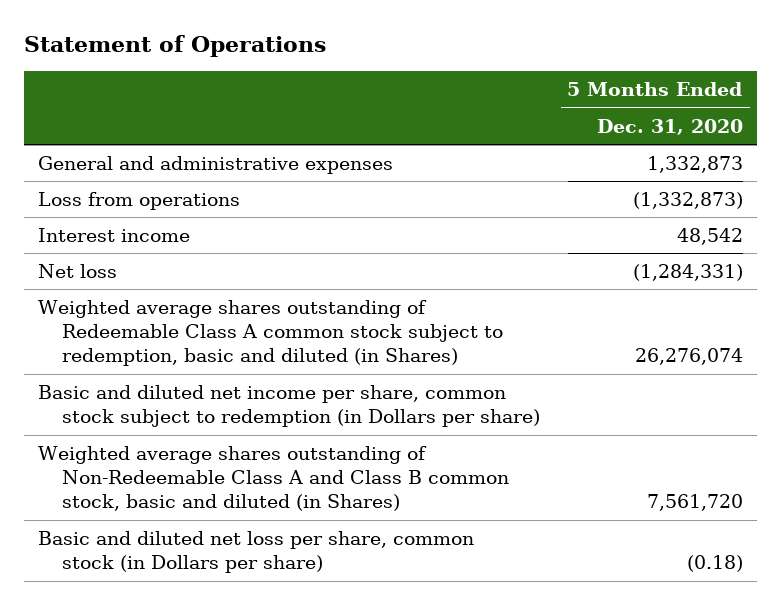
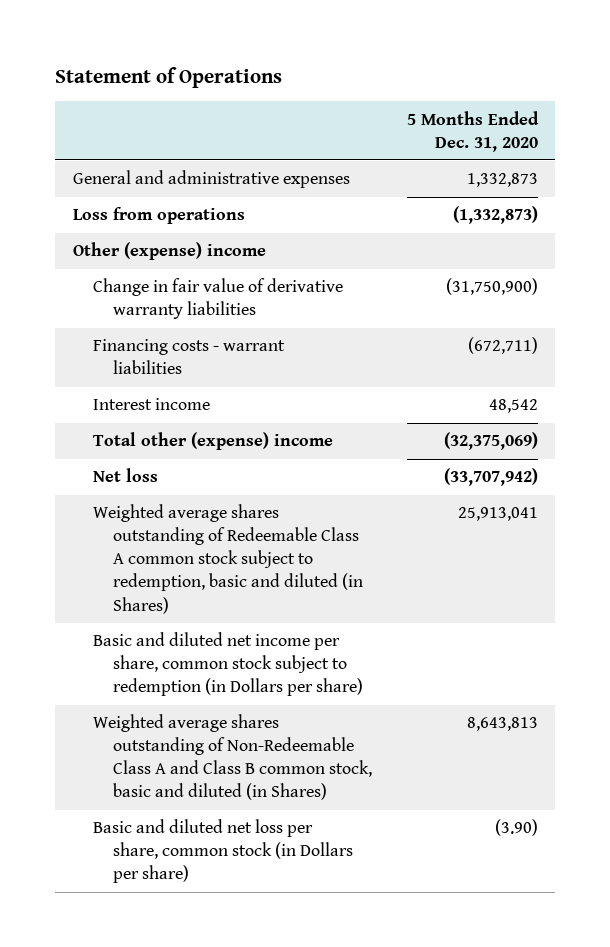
+ Other (expense) income
+ Change in fair value of derivative warranty liabilities | (31,750,900)
+ Financing costs - warrant liabilities | (672,711)
- Net loss | (1,284,331)
- Weighted average shares outstanding of Redeemable Class A common stock subject to redemption, basic and diluted (in Shares) | 26,276,074
+ Total other (expense) income | (32,375,069)
+ Net loss | (33,707,942)
+ Weighted average shares outstanding of Redeemable Class A common stock subject to redemption, basic and diluted (in Shares) | 25,913,041
- Weighted average shares outstanding of Non-Redeemable Class A and Class B common stock, basic and diluted (in Shares) | 7,561,720
- Basic and diluted net loss per share, common stock (in Dollars per share) | (0.18)
+ Weighted average shares outstanding of Non-Redeemable Class A and Class B common stock, basic and diluted (in Shares) | 8,643,813
+ Basic and diluted net loss per share, common stock (in Dollars per share) | (3.90)

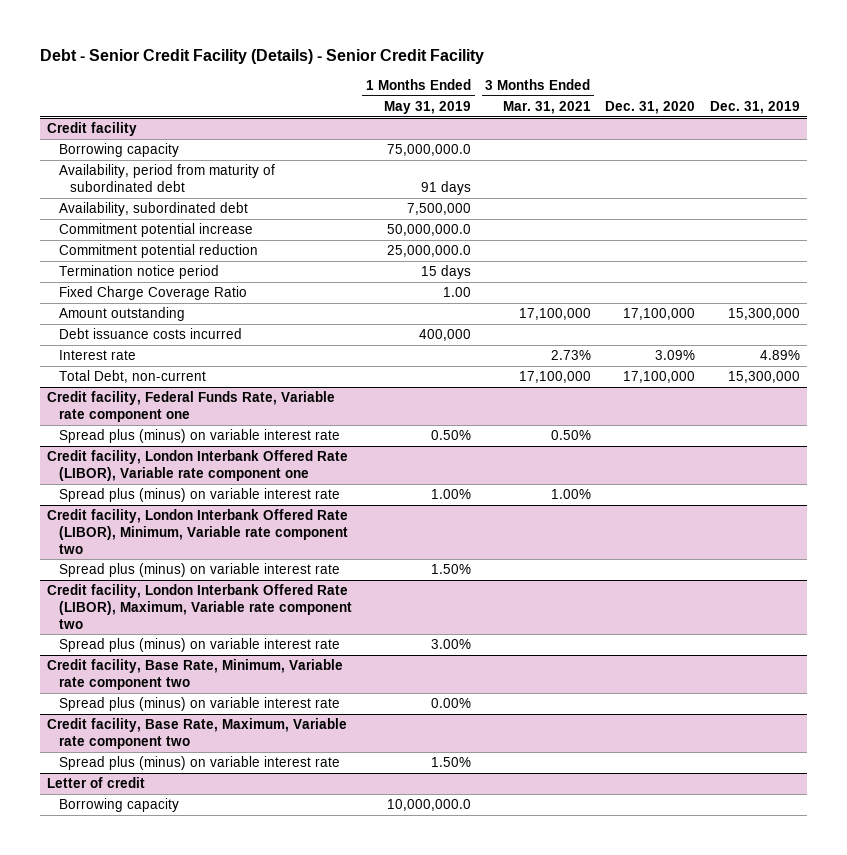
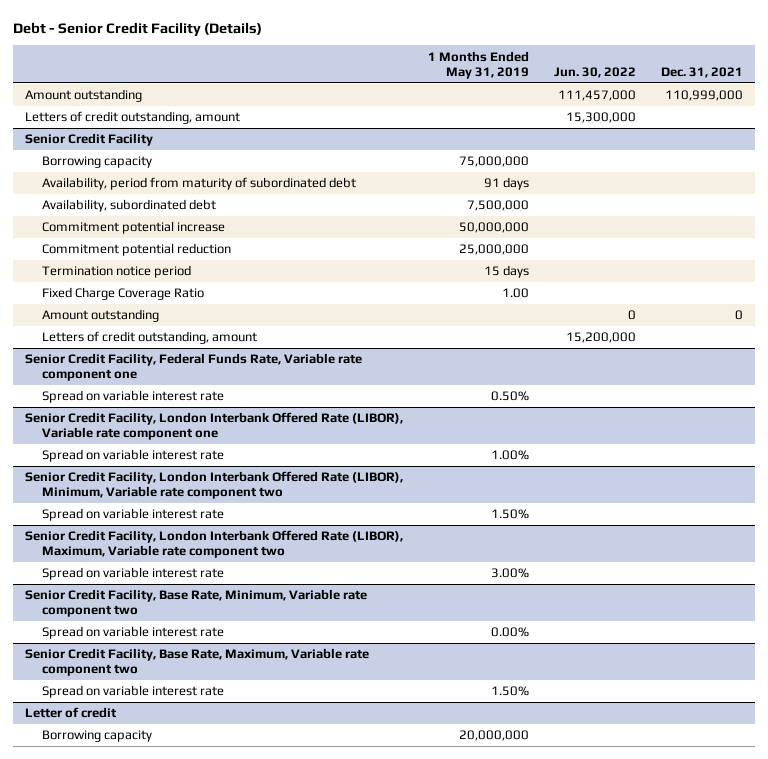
- Debt - Senior Credit Facility (Details) - Senior Credit Facility
+ Debt - Senior Credit Facility (Details)
- | 1 Months Ended May 31, 2019 | 3 Months Ended Mar. 31, 2021 | Dec. 31, 2020 | Dec. 31, 2019
+ | 1 Months Ended May 31, 2019 | Jun. 30, 2022 | Dec. 31, 2021
- Credit facility
- Borrowing capacity | 75,000,000.0 | | |
+ Amount outstanding | | 111,457,000 | 110,999,000
+ Letters of credit outstanding, amount | | 15,300,000 |
+ Senior Credit Facility
+ Borrowing capacity | 75,000,000 | |
- Commitment potential increase | 50,000,000.0 | | |
- Commitment potential reduction | 25,000,000.0 | | |
+ Commitment potential increase | 50,000,000 | |
+ Commitment potential reduction | 25,000,000 | |
- Debt issuance costs incurred | 400,000 | | |
- Interest rate | | 2.73% | 3.09% | 4.89%
- Total Debt, non-current | | 17,100,000 | 17,100,000 | 15,300,000
- Credit facility, Federal Funds Rate, Variable rate component one
- Spread plus (minus) on variable interest rate | 0.50% | 0.50% | |
- Credit facility, London Interbank Offered Rate (LIBOR), Variable rate component one
- Spread plus (minus) on variable interest rate | 1.00% | 1.00% | |
- Credit facility, London Interbank Offered Rate (LIBOR), Minimum, Variable rate component two
- Spread plus (minus) on variable interest rate | 1.50% | | |
- Credit facility, London Interbank Offered Rate (LIBOR), Maximum, Variable rate component two
- Spread plus (minus) on variable interest rate | 3.00% | | |
- Credit facility, Base Rate, Minimum, Variable rate component two
- Spread plus (minus) on variable interest rate | 0.00% | | |
- Credit facility, Base Rate, Maximum, Variable rate component two
- Spread plus (minus) on variable interest rate | 1.50% | | |
+ Letters of credit outstanding, amount | | 15,200,000 |
+ Senior Credit Facility, Federal Funds Rate, Variable rate component one
+ Spread on variable interest rate | 0.50% | |
+ Senior Credit Facility, London Interbank Offered Rate (LIBOR), Variable rate component one
+ Spread on variable interest rate | 1.00% | |
+ Senior Credit Facility, London Interbank Offered Rate (LIBOR), Minimum, Variable rate component two
+ Spread on variable interest rate | 1.50% | |
+ Senior Credit Facility, London Interbank Offered Rate (LIBOR), Maximum, Variable rate component two
+ Spread on variable interest rate | 3.00% | |
+ Senior Credit Facility, Base Rate, Minimum, Variable rate component two
+ Spread on variable interest rate | 0.00% | |
+ Senior Credit Facility, Base Rate, Maximum, Variable rate component two
+ Spread on variable interest rate | 1.50% | |
@ Letter of credit
- Borrowing capacity | 10,000,000.0 | | |
+ Borrowing capacity | 20,000,000 | |

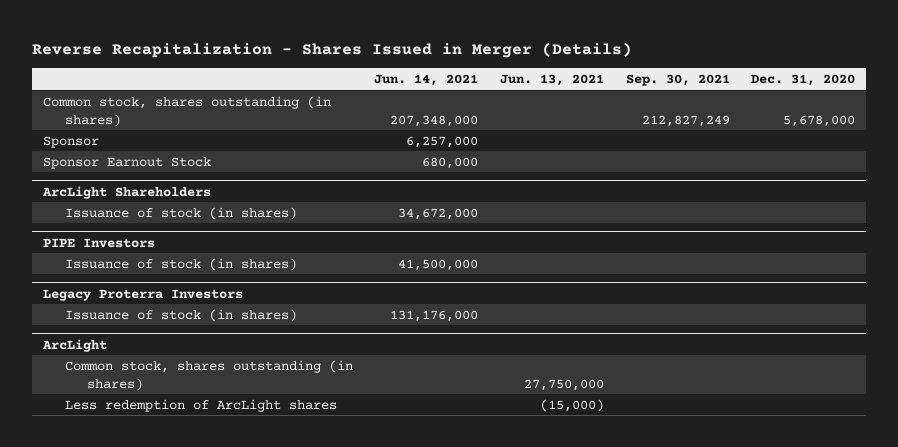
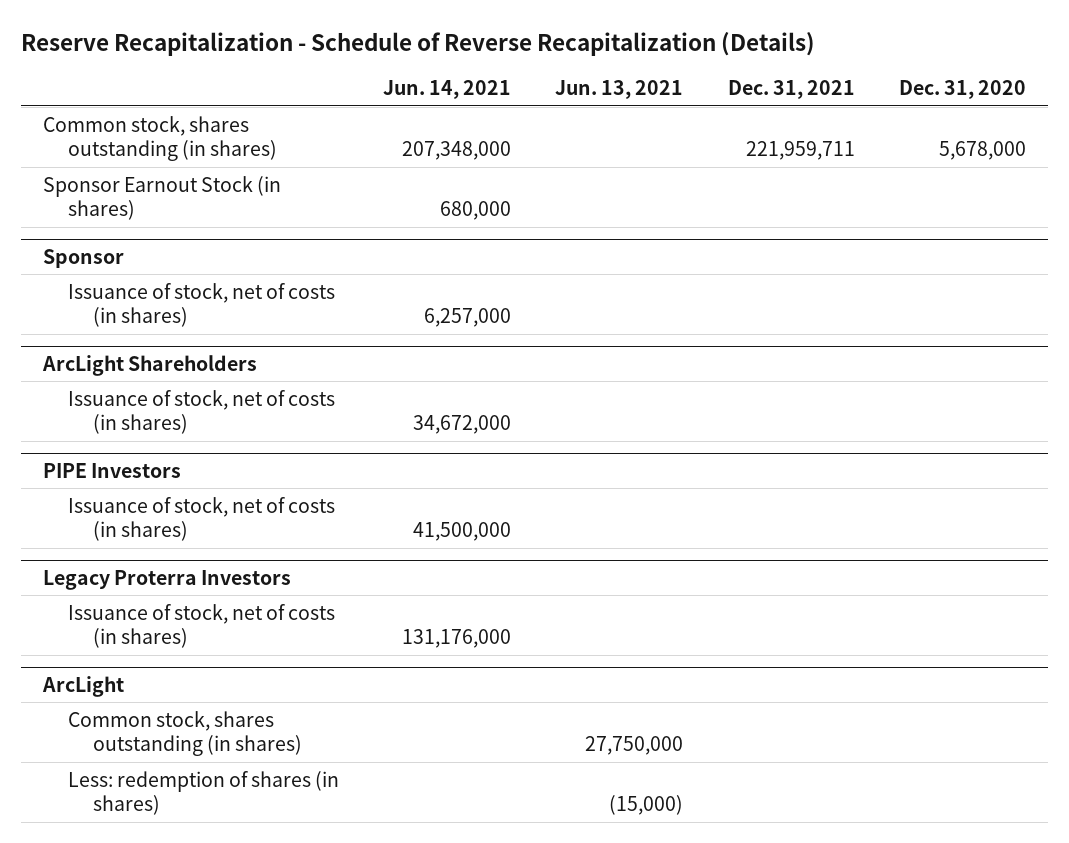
- Reverse Recapitalization - Shares Issued in Merger (Details)
+ Reserve Recapitalization - Schedule of Reverse Recapitalization (Details)
- | Jun. 14, 2021 | Jun. 13, 2021 | Sep. 30, 2021 | Dec. 31, 2020
+ | Jun. 14, 2021 | Jun. 13, 2021 | Dec. 31, 2021 | Dec. 31, 2020
- Sponsor | 6,257,000 | | |
- Sponsor Earnout Stock | 680,000 | | |
+ Sponsor Earnout Stock (in shares) | 680,000 | | |
+ Sponsor
+ Issuance of stock, net of costs (in shares) | 6,257,000 | | |
@ ArcLight Shareholders
- Issuance of stock (in shares) | 34,672,000 | | |
+ Issuance of stock, net of costs (in shares) | 34,672,000 | | |
@ PIPE Investors
- Issuance of stock (in shares) | 41,500,000 | | |
+ Issuance of stock, net of costs (in shares) | 41,500,000 | | |
@ Legacy Proterra Investors
- Issuance of stock (in shares) | 131,176,000 | | |
+ Issuance of stock, net of costs (in shares) | 131,176,000 | | |
@ ArcLight
- Less redemption of ArcLight shares | | (15,000) | |
+ Less: redemption of shares (in shares) | | (15,000) | |

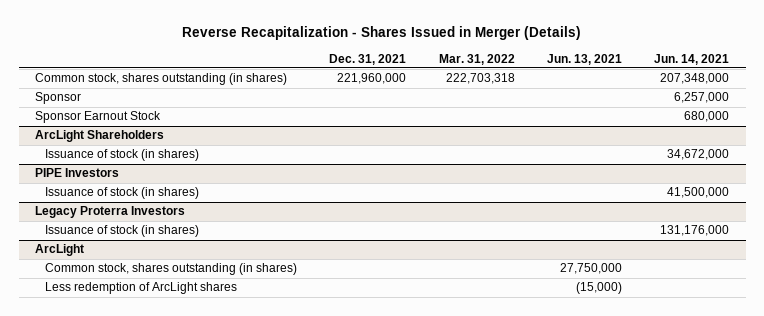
- Reserve Recapitalization - Schedule of Reverse Recapitalization (Details)
+ Reverse Recapitalization - Shares Issued in Merger (Details)
- | Jun. 14, 2021 | Jun. 13, 2021 | Dec. 31, 2021 | Dec. 31, 2020
+ | Dec. 31, 2021 | Mar. 31, 2022 | Jun. 13, 2021 | Jun. 14, 2021
- Common stock, shares outstanding (in shares) | 207,348,000 | | 221,959,711 | 5,678,000
- Sponsor Earnout Stock (in shares) | 680,000 | | |
- Sponsor
- Issuance of stock, net of costs (in shares) | 6,257,000 | | |
+ Common stock, shares outstanding (in shares) | 221,960,000 | 222,703,318 | | 207,348,000
+ Sponsor | | | | 6,257,000
+ Sponsor Earnout Stock | | | | 680,000
@ ArcLight Shareholders
- Issuance of stock, net of costs (in shares) | 34,672,000 | | |
+ Issuance of stock (in shares) | | | | 34,672,000
@ PIPE Investors
- Issuance of stock, net of costs (in shares) | 41,500,000 | | |
+ Issuance of stock (in shares) | | | | 41,500,000
@ Legacy Proterra Investors
- Issuance of stock, net of costs (in shares) | 131,176,000 | | |
+ Issuance of stock (in shares) | | | | 131,176,000
@ ArcLight
- Less: redemption of shares (in shares) | | (15,000) | |
+ Less redemption of ArcLight shares | | | (15,000) |

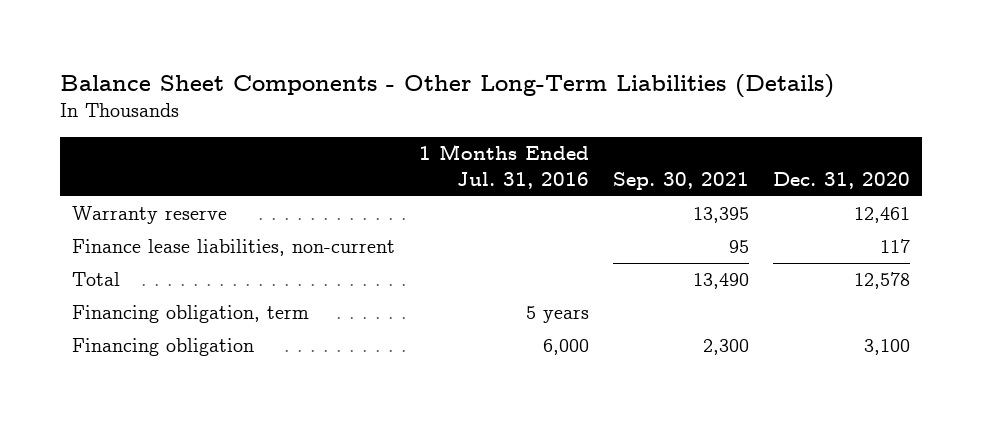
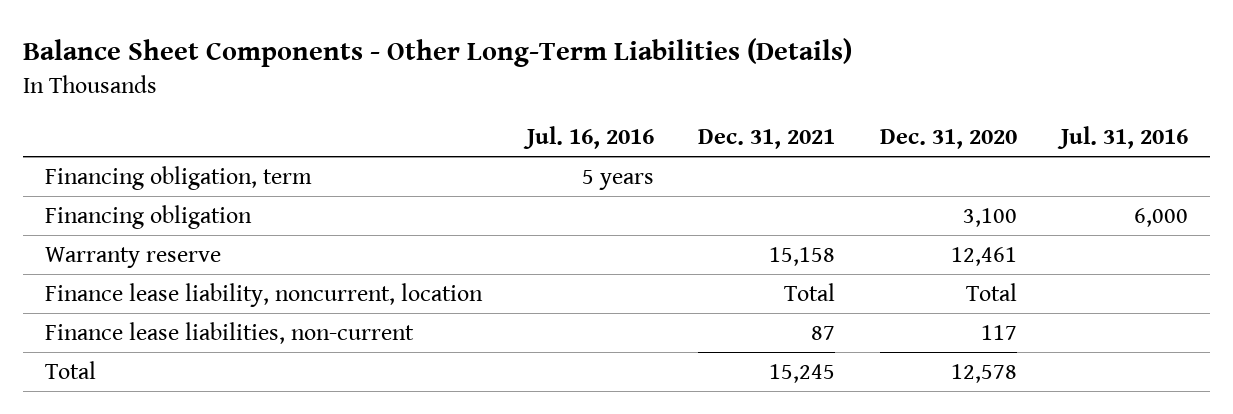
- | 1 Months Ended Jul. 31, 2016 | Sep. 30, 2021 | Dec. 31, 2020
+ | Jul. 16, 2016 | Dec. 31, 2021 | Dec. 31, 2020 | Jul. 31, 2016
moved up: Financing obligation, term | 5 years | | |
moved up: Financing obligation | | | 3,100 | 6,000
+ Finance lease liability, noncurrent, location | | Total | Total |

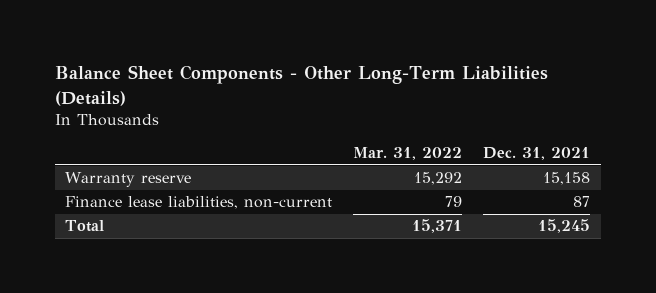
- | Jul. 16, 2016 | Dec. 31, 2021 | Dec. 31, 2020 | Jul. 31, 2016
+ | Mar. 31, 2022 | Dec. 31, 2021
- Financing obligation, term | 5 years | | |
- Financing obligation | | | 3,100 | 6,000
- Finance lease liability, noncurrent, location | | Total | Total |

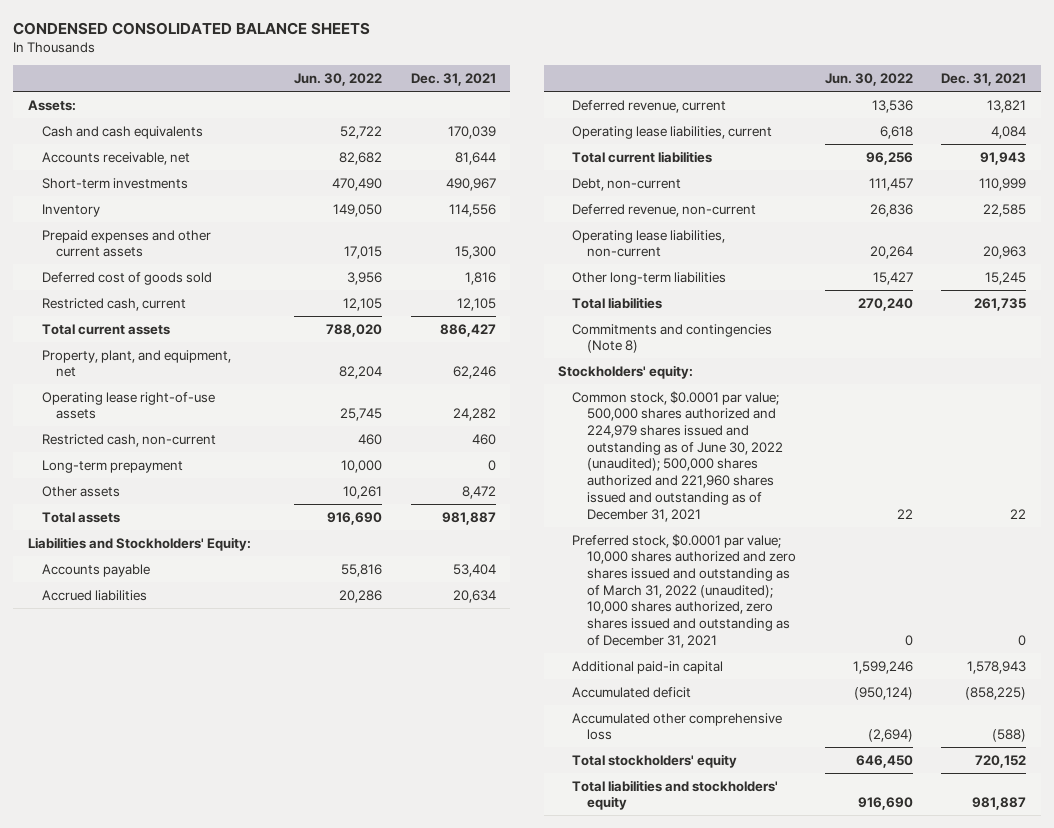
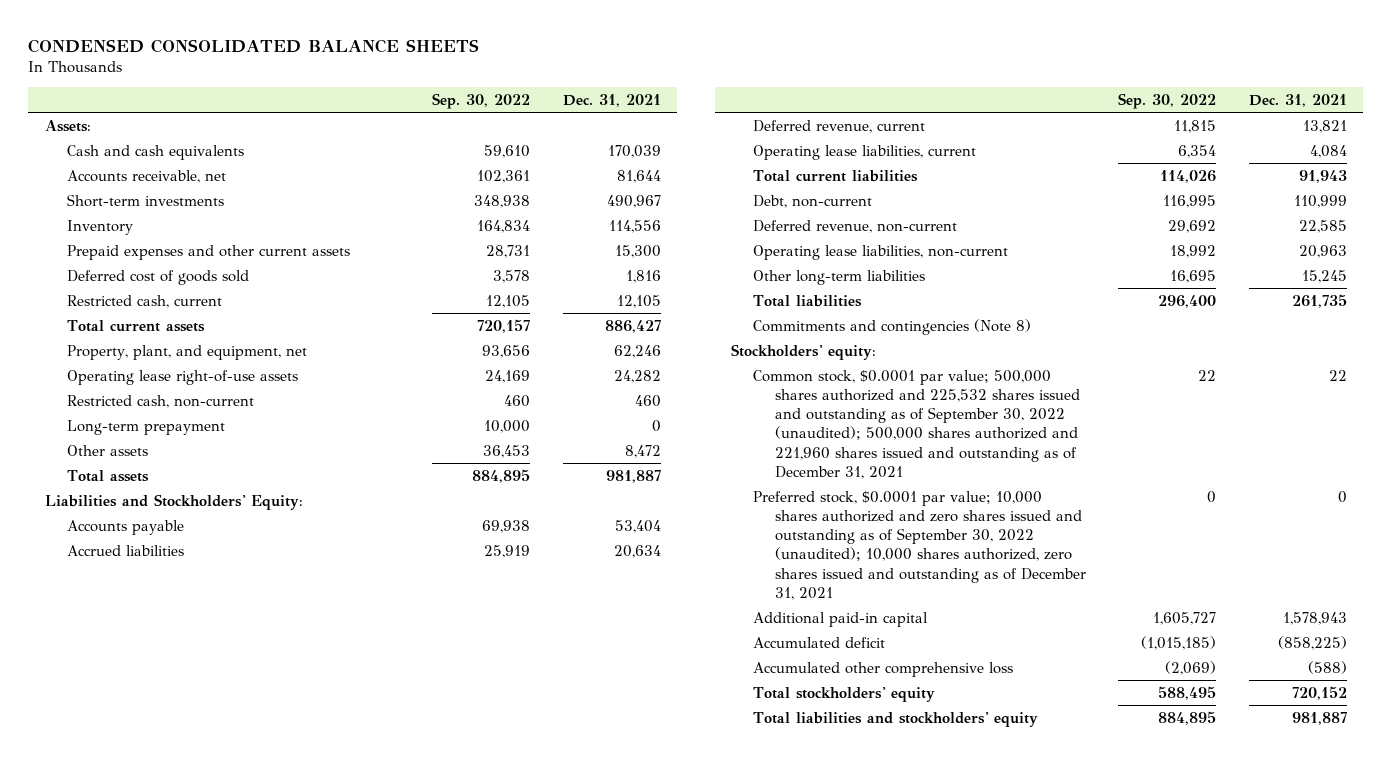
- | Jun. 30, 2022 | Dec. 31, 2021
+ | Sep. 30, 2022 | Dec. 31, 2021
- Common stock, $0.0001 par value; 500,000 shares authorized and 224,979 shares issued and outstanding as of June 30, 2022 (unaudited); 500,000 shares authorized and 221,960 shares issued and outstanding as of December 31, 2021 | 22 | 22
- Preferred stock, $0.0001 par value; 10,000 shares authorized and zero shares issued and outstanding as of March 31, 2022 (unaudited); 10,000 shares authorized, zero shares issued and outstanding as of December 31, 2021 | 0 | 0
+ Common stock, $0.0001 par value; 500,000 shares authorized and 225,532 shares issued and outstanding as of September 30, 2022 (unaudited); 500,000 shares authorized and 221,960 shares issued and outstanding as of December 31, 2021 | 22 | 22
+ Preferred stock, $0.0001 par value; 10,000 shares authorized and zero shares issued and outstanding as of September 30, 2022 (unaudited); 10,000 shares authorized, zero shares issued and outstanding as of December 31, 2021 | 0 | 0

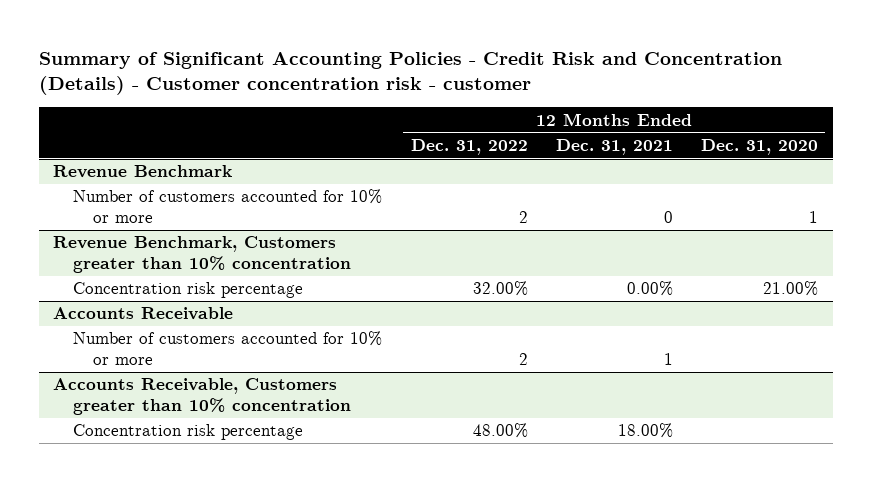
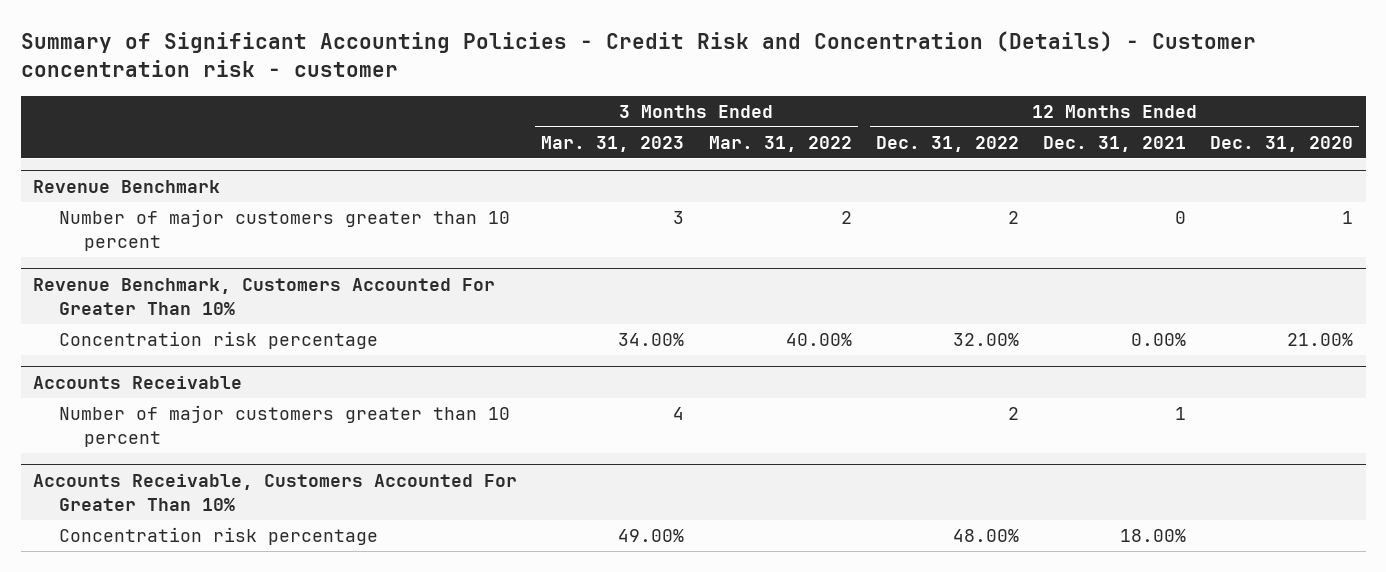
- | 12 Months Ended Dec. 31, 2022 | 12 Months Ended Dec. 31, 2021 | 12 Months Ended Dec. 31, 2020
+ | 3 Months Ended Mar. 31, 2023 | 3 Months Ended Mar. 31, 2022 | 12 Months Ended Dec. 31, 2022 | 12 Months Ended Dec. 31, 2021 | 12 Months Ended Dec. 31, 2020
@ Revenue Benchmark
- Number of customers accounted for 10% or more | 2 | 0 | 1
- Revenue Benchmark, Customers greater than 10% concentration
@ Revenue Benchmark
+ Number of major customers greater than 10 percent | 3 | 2 | 2 | 0 | 1
+ Revenue Benchmark, Customers Accounted For Greater Than 10%
@ Accounts Receivable
- Number of customers accounted for 10% or more | 2 | 1 |
- Accounts Receivable, Customers greater than 10% concentration
@ Accounts Receivable
+ Number of major customers greater than 10 percent | 4 | | 2 | 1 |
+ Accounts Receivable, Customers Accounted For Greater Than 10%

